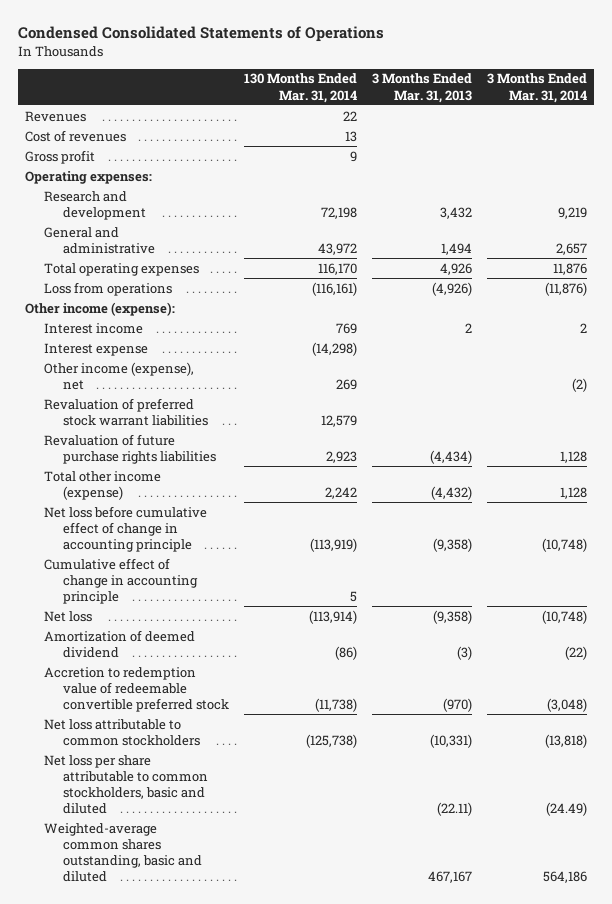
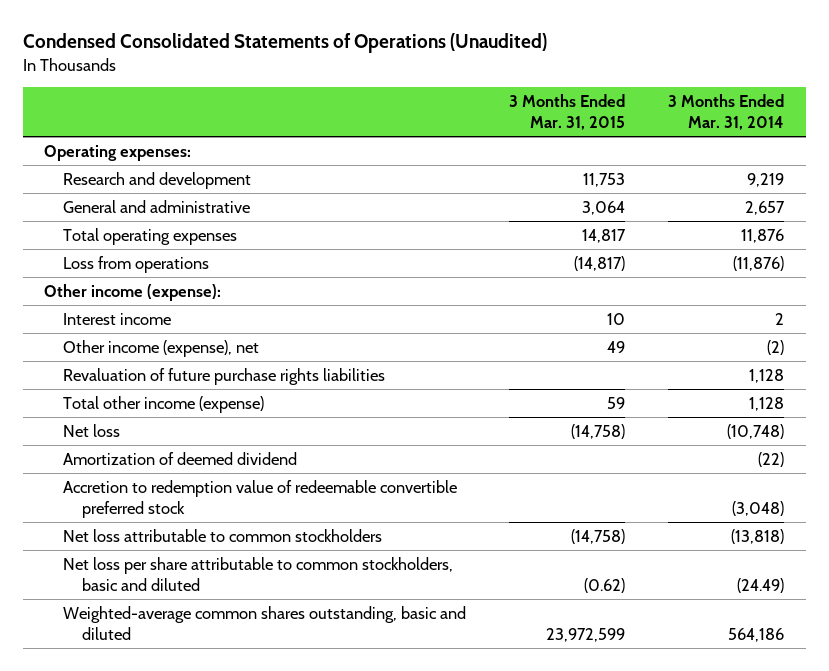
- Condensed Consolidated Statements of Operations
+ Condensed Consolidated Statements of Operations (Unaudited)
- | 130 Months Ended Mar. 31, 2014 | 3 Months Ended Mar. 31, 2013 | 3 Months Ended Mar. 31, 2014
+ | 3 Months Ended Mar. 31, 2015 | 3 Months Ended Mar. 31, 2014
- Revenues | 22 | |
- Cost of revenues | 13 | |
- Gross profit | 9 | |
- Interest expense | (14,298) | |
- Revaluation of preferred stock warrant liabilities | 12,579 | |
- Net loss before cumulative effect of change in accounting principle | (113,919) | (9,358) | (10,748)
- Cumulative effect of change in accounting principle | 5 | |

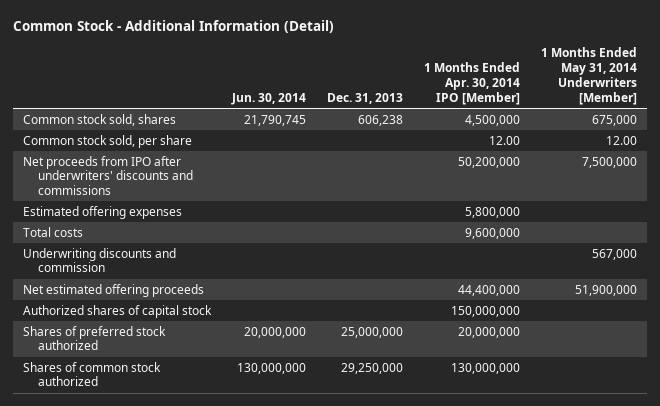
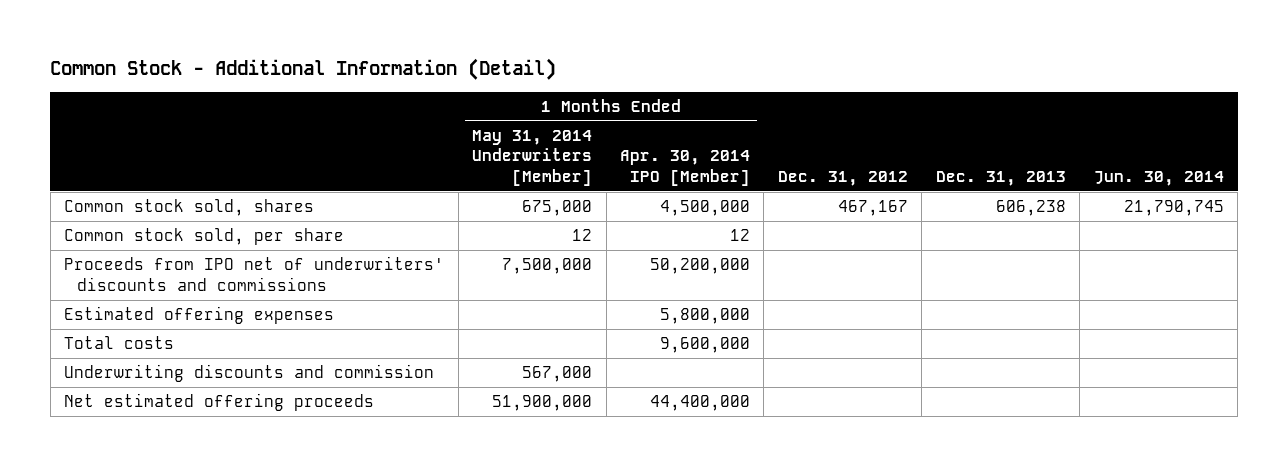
- | Jun. 30, 2014 | Dec. 31, 2013 | 1 Months Ended Apr. 30, 2014 IPO [Member] | 1 Months Ended May 31, 2014 Underwriters [Member]
+ | 1 Months Ended May 31, 2014 Underwriters [Member] | 1 Months Ended Apr. 30, 2014 IPO [Member] | Dec. 31, 2012 | Dec. 31, 2013 | Jun. 30, 2014
- Common stock sold, per share | | | 12.00 | 12.00
- Net proceeds from IPO after underwriters' discounts and commissions | | | 50,200,000 | 7,500,000
+ Common stock sold, per share | 12 | 12 | | |
+ Proceeds from IPO net of underwriters' discounts and commissions | 7,500,000 | 50,200,000 | | |
- Authorized shares of capital stock | | | 150,000,000 |
- Shares of preferred stock authorized | 20,000,000 | 25,000,000 | 20,000,000 |
- Shares of common stock authorized | 130,000,000 | 29,250,000 | 130,000,000 |

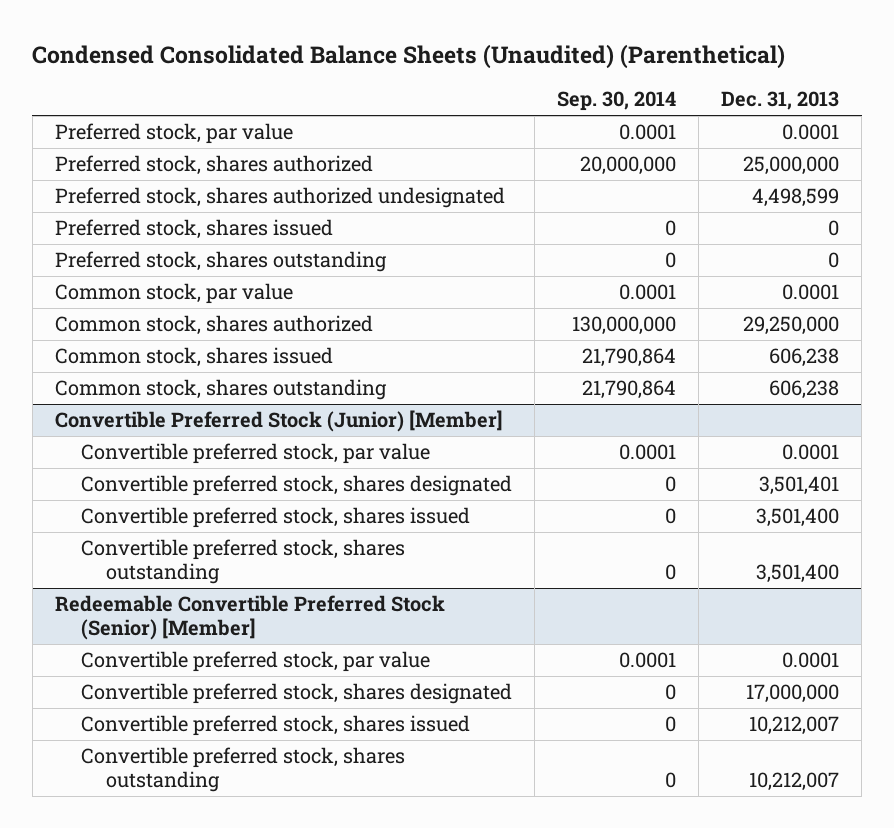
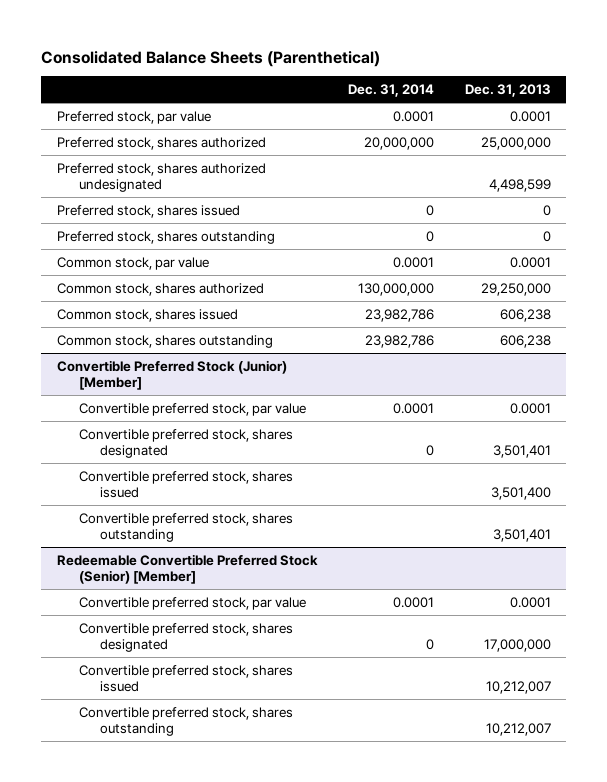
- Condensed Consolidated Balance Sheets (Unaudited) (Parenthetical)
+ Consolidated Balance Sheets (Parenthetical)
- | Sep. 30, 2014 | Dec. 31, 2013
+ | Dec. 31, 2014 | Dec. 31, 2013
@ Convertible Preferred Stock (Junior) [Member]
- Convertible preferred stock, shares outstanding | 0 | 3,501,400
+ Convertible preferred stock, shares outstanding | | 3,501,401

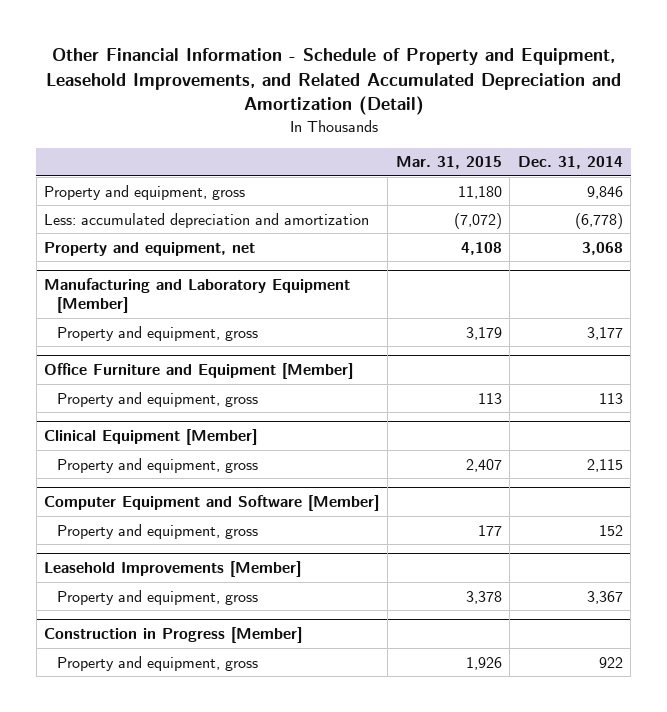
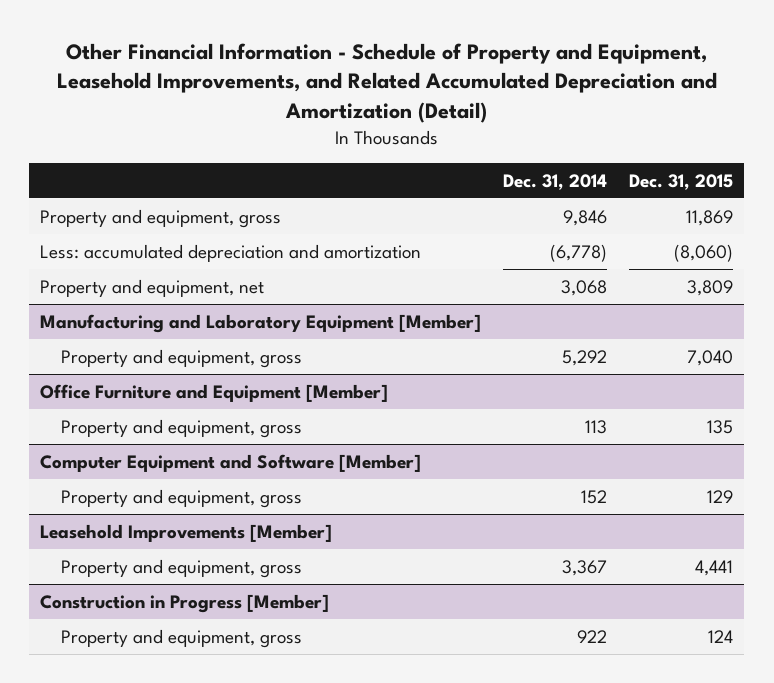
- | Mar. 31, 2015 | Dec. 31, 2014
+ | Dec. 31, 2014 | Dec. 31, 2015
@ Manufacturing and Laboratory Equipment [Member]
- Property and equipment, gross | 3,179 | 3,177
+ Property and equipment, gross | 5,292 | 7,040
- Clinical Equipment [Member]
- Property and equipment, gross | 2,407 | 2,115

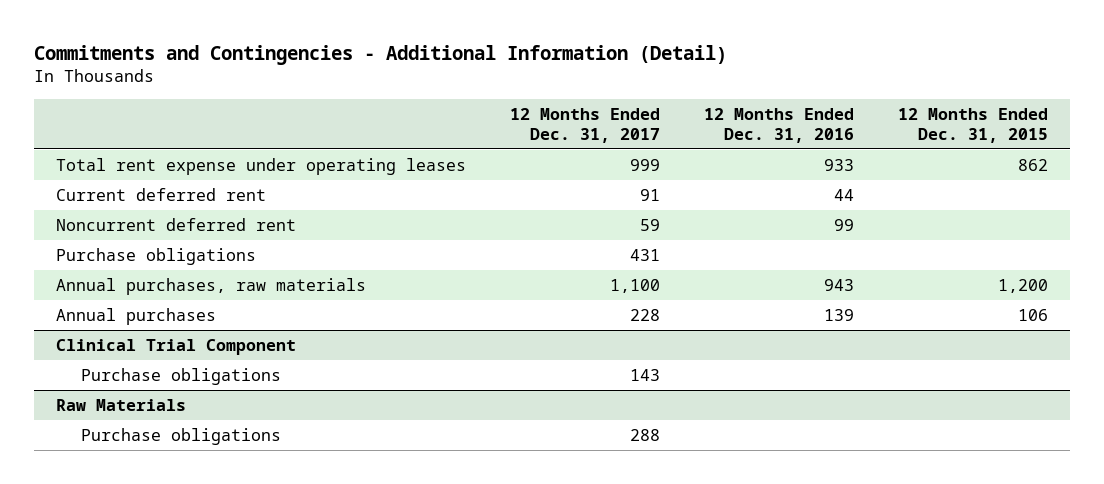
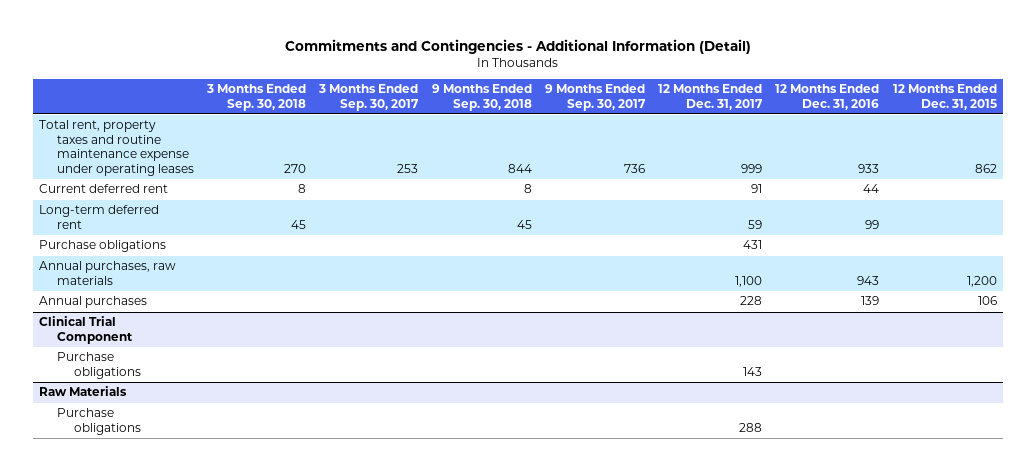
- | 12 Months Ended Dec. 31, 2017 | 12 Months Ended Dec. 31, 2016 | 12 Months Ended Dec. 31, 2015
+ | 3 Months Ended Sep. 30, 2018 | 3 Months Ended Sep. 30, 2017 | 9 Months Ended Sep. 30, 2018 | 9 Months Ended Sep. 30, 2017 | 12 Months Ended Dec. 31, 2017 | 12 Months Ended Dec. 31, 2016 | 12 Months Ended Dec. 31, 2015
- Total rent expense under operating leases | 999 | 933 | 862
+ Total rent, property taxes and routine maintenance expense under operating leases | 270 | 253 | 844 | 736 | 999 | 933 | 862
- Noncurrent deferred rent | 59 | 99 |
+ Long-term deferred rent | 45 | | 45 | | 59 | 99 |

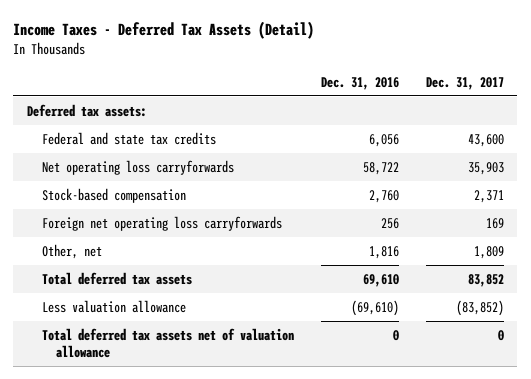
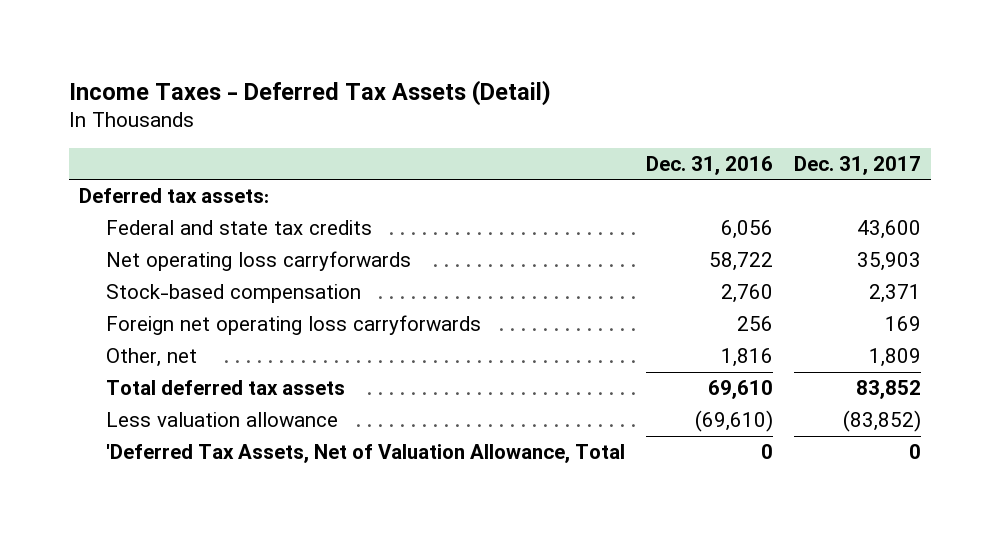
- Total deferred tax assets net of valuation allowance | 0 | 0
+ 'Deferred Tax Assets, Net of Valuation Allowance, Total | 0 | 0

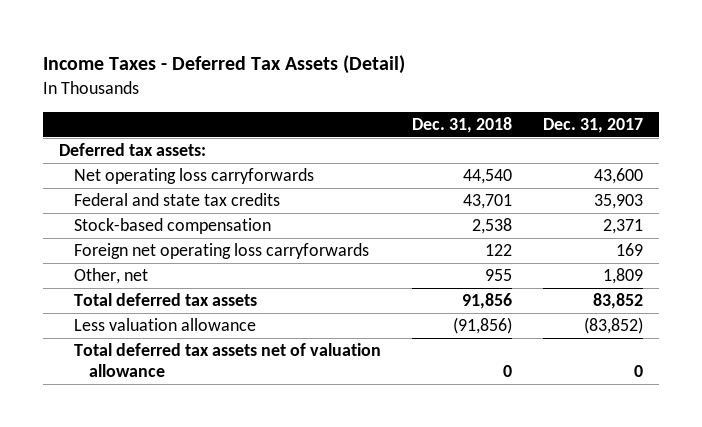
- | Dec. 31, 2016 | Dec. 31, 2017
+ | Dec. 31, 2018 | Dec. 31, 2017
- Federal and state tax credits | 6,056 | 43,600
- Net operating loss carryforwards | 58,722 | 35,903
+ Net operating loss carryforwards | 44,540 | 43,600
+ Federal and state tax credits | 43,701 | 35,903
- 'Deferred Tax Assets, Net of Valuation Allowance, Total | 0 | 0
+ Total deferred tax assets net of valuation allowance | 0 | 0

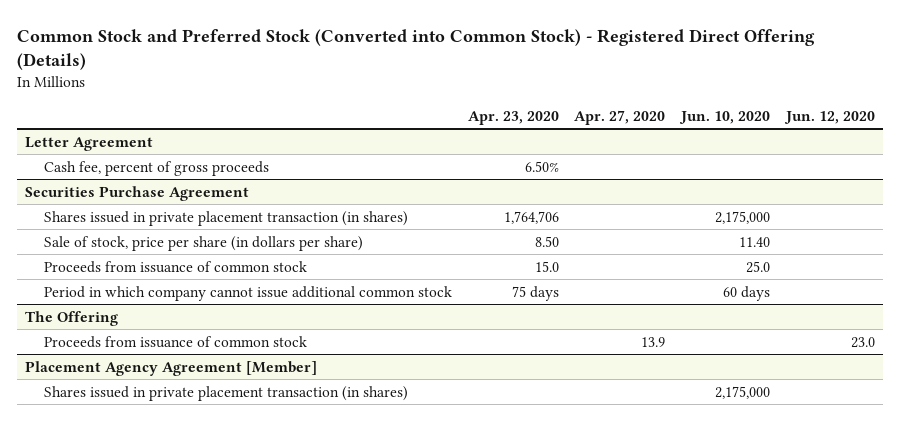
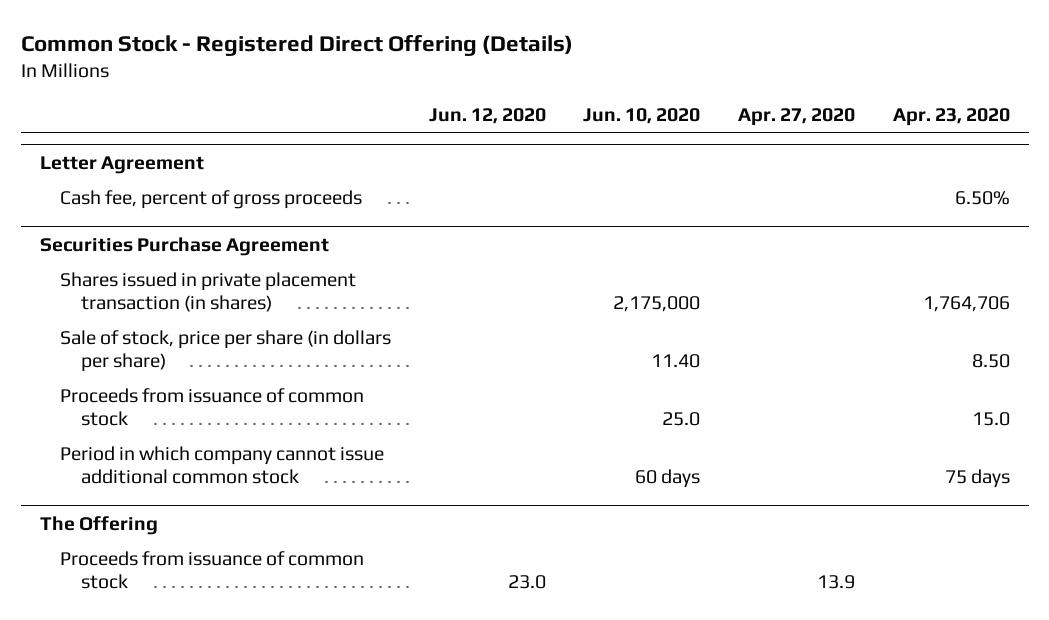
- Common Stock and Preferred Stock (Converted into Common Stock) - Registered Direct Offering (Details)
+ Common Stock - Registered Direct Offering (Details)
- | Apr. 23, 2020 | Apr. 27, 2020 | Jun. 10, 2020 | Jun. 12, 2020
+ | Jun. 12, 2020 | Jun. 10, 2020 | Apr. 27, 2020 | Apr. 23, 2020
- Placement Agency Agreement [Member]
- Shares issued in private placement transaction (in shares) | | | 2,175,000 |

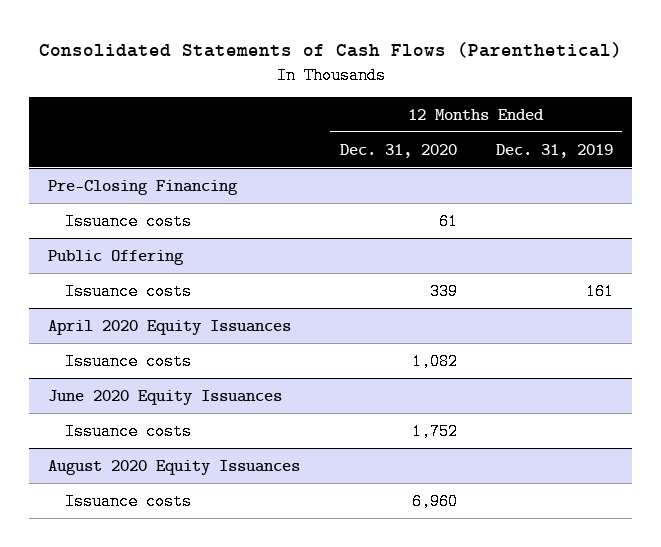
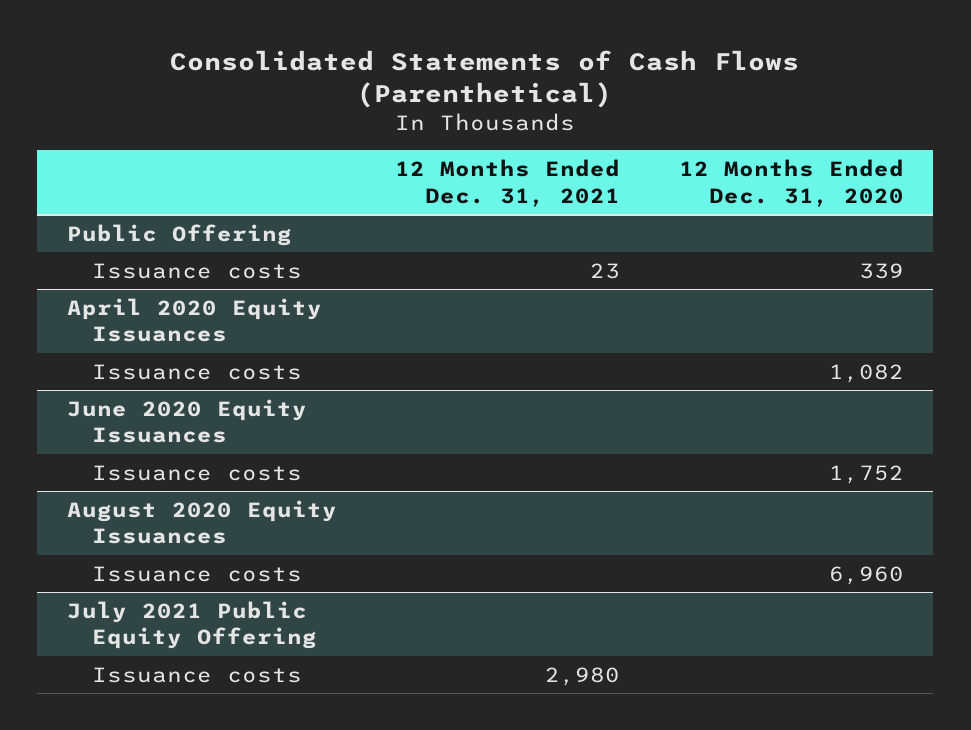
- | 12 Months Ended Dec. 31, 2020 | 12 Months Ended Dec. 31, 2019
+ | 12 Months Ended Dec. 31, 2021 | 12 Months Ended Dec. 31, 2020
- Pre-Closing Financing
- Issuance costs | 61 |
+ July 2021 Public Equity Offering
+ Issuance costs | 2,980 |

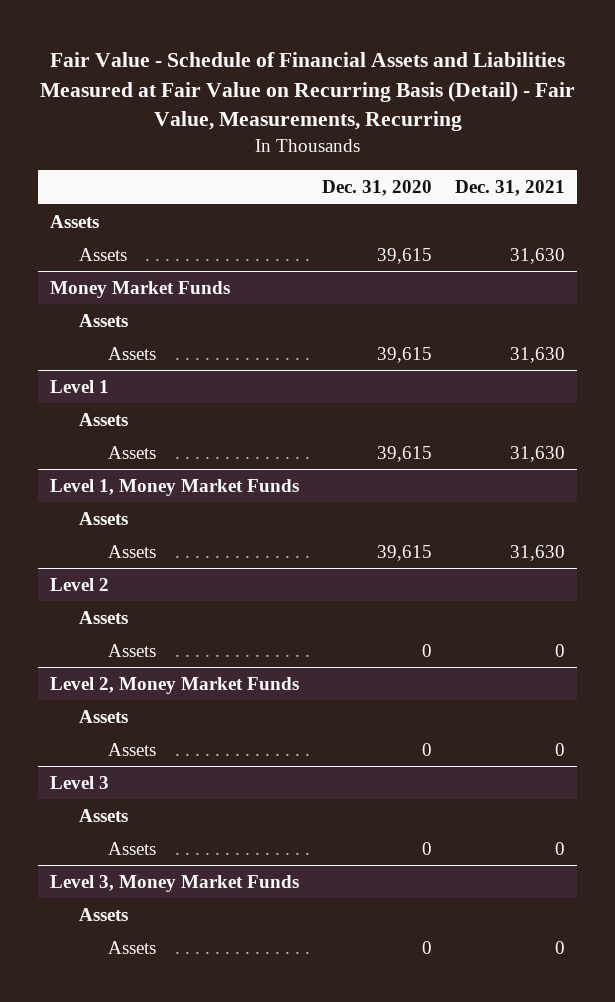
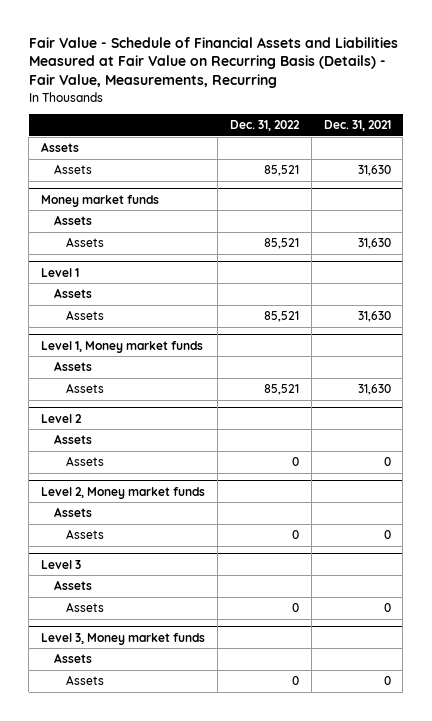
- Fair Value - Schedule of Financial Assets and Liabilities Measured at Fair Value on Recurring Basis (Detail) - Fair Value, Measurements, Recurring
+ Fair Value - Schedule of Financial Assets and Liabilities Measured at Fair Value on Recurring Basis (Details) - Fair Value, Measurements, Recurring
- | Dec. 31, 2020 | Dec. 31, 2021
+ | Dec. 31, 2022 | Dec. 31, 2021
- Money Market Funds
+ Money market funds
- Level 1, Money Market Funds
+ Level 1, Money market funds
- Level 2, Money Market Funds
+ Level 2, Money market funds
- Level 3, Money Market Funds
+ Level 3, Money market funds

